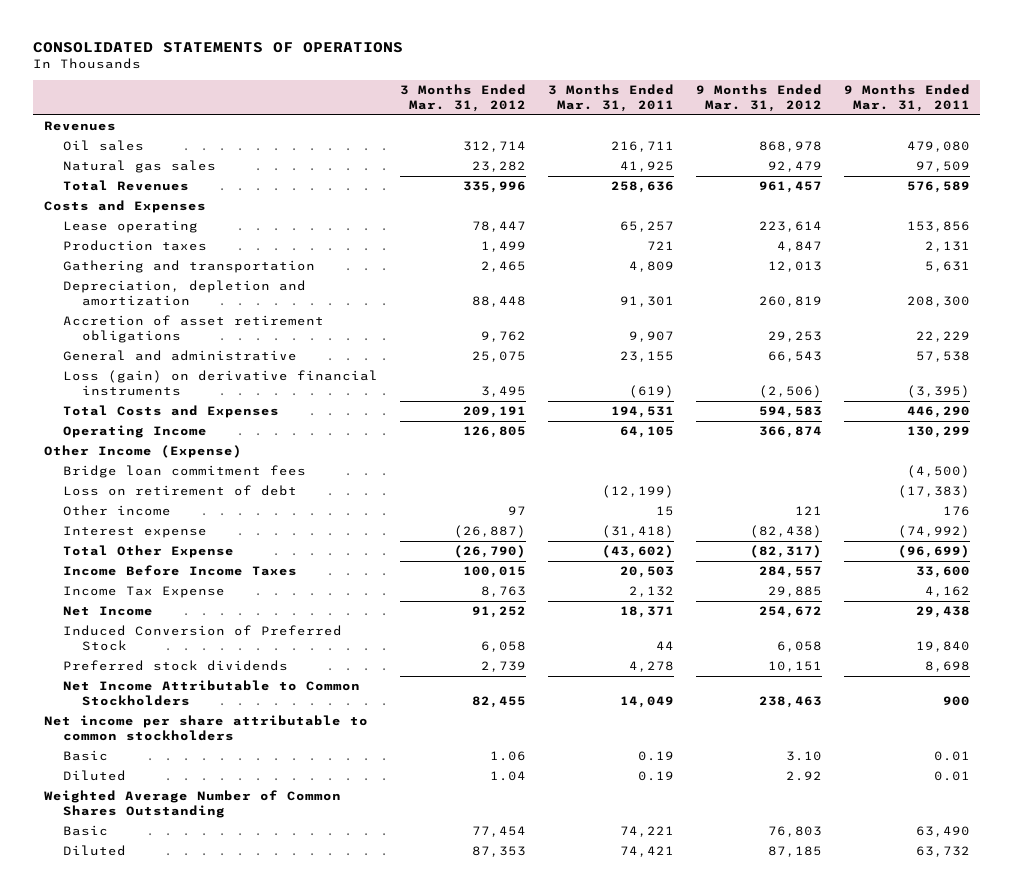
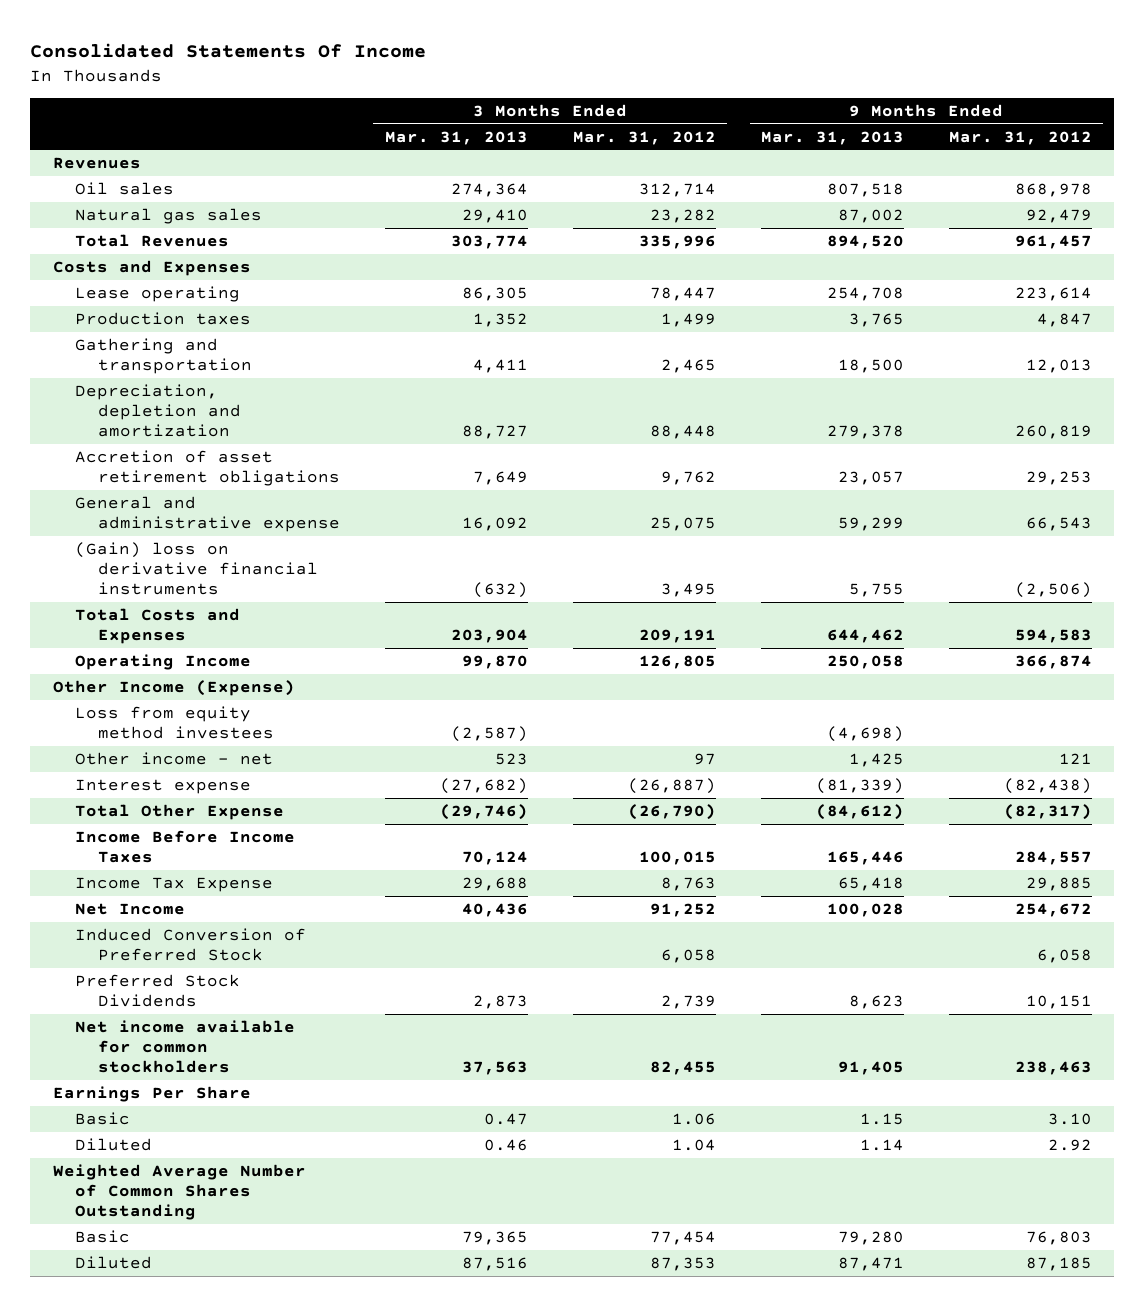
- CONSOLIDATED STATEMENTS OF OPERATIONS
+ Consolidated Statements Of Income
- | 3 Months Ended Mar. 31, 2012 | 3 Months Ended Mar. 31, 2011 | 9 Months Ended Mar. 31, 2012 | 9 Months Ended Mar. 31, 2011
+ | 3 Months Ended Mar. 31, 2013 | 3 Months Ended Mar. 31, 2012 | 9 Months Ended Mar. 31, 2013 | 9 Months Ended Mar. 31, 2012
- General and administrative | 25,075 | 23,155 | 66,543 | 57,538
- Loss (gain) on derivative financial instruments | 3,495 | (619) | (2,506) | (3,395)
+ General and administrative expense | 16,092 | 25,075 | 59,299 | 66,543
+ (Gain) loss on derivative financial instruments | (632) | 3,495 | 5,755 | (2,506)
- Bridge loan commitment fees | | | | (4,500)
- Loss on retirement of debt | | (12,199) | | (17,383)
- Other income | 97 | 15 | 121 | 176
+ Loss from equity method investees | (2,587) | | (4,698) |
+ Other income - net | 523 | 97 | 1,425 | 121
- Preferred stock dividends | 2,739 | 4,278 | 10,151 | 8,698
- Net Income Attributable to Common Stockholders | 82,455 | 14,049 | 238,463 | 900
- Net income per share attributable to common stockholders
+ Preferred Stock Dividends | 2,873 | 2,739 | 8,623 | 10,151
+ Net income available for common stockholders | 37,563 | 82,455 | 91,405 | 238,463
+ Earnings Per Share

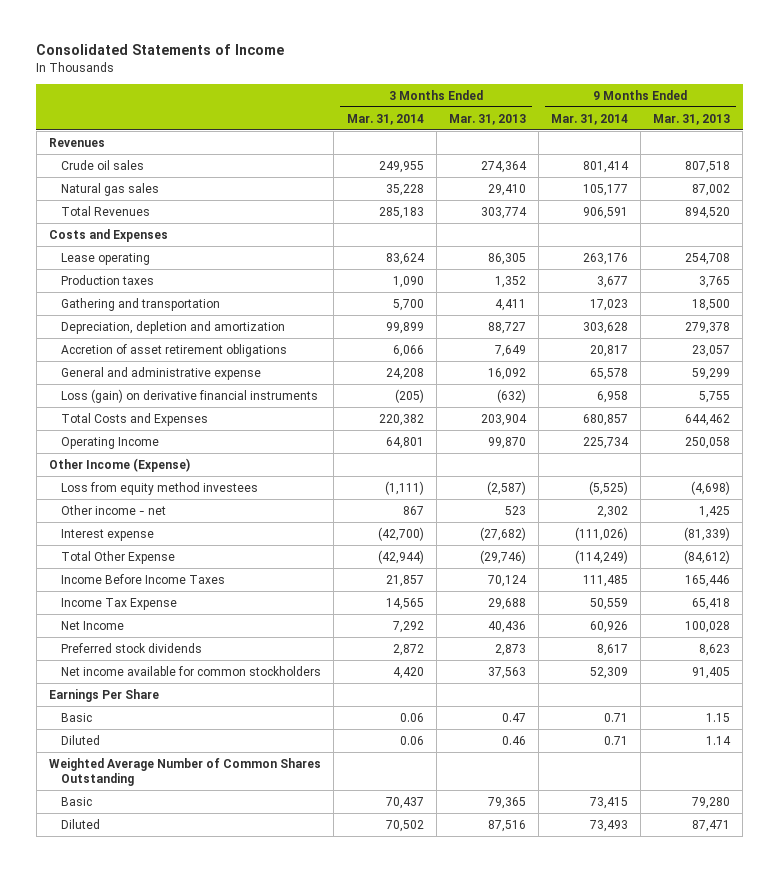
- Consolidated Statements Of Income
+ Consolidated Statements of Income
- | 3 Months Ended Mar. 31, 2013 | 3 Months Ended Mar. 31, 2012 | 9 Months Ended Mar. 31, 2013 | 9 Months Ended Mar. 31, 2012
+ | 3 Months Ended Mar. 31, 2014 | 3 Months Ended Mar. 31, 2013 | 9 Months Ended Mar. 31, 2014 | 9 Months Ended Mar. 31, 2013
- Oil sales | 274,364 | 312,714 | 807,518 | 868,978
+ Crude oil sales | 249,955 | 274,364 | 801,414 | 807,518
- (Gain) loss on derivative financial instruments | (632) | 3,495 | 5,755 | (2,506)
+ Loss (gain) on derivative financial instruments | (205) | (632) | 6,958 | 5,755
- Induced Conversion of Preferred Stock | | 6,058 | | 6,058
- Preferred Stock Dividends | 2,873 | 2,739 | 8,623 | 10,151
+ Preferred stock dividends | 2,872 | 2,873 | 8,617 | 8,623

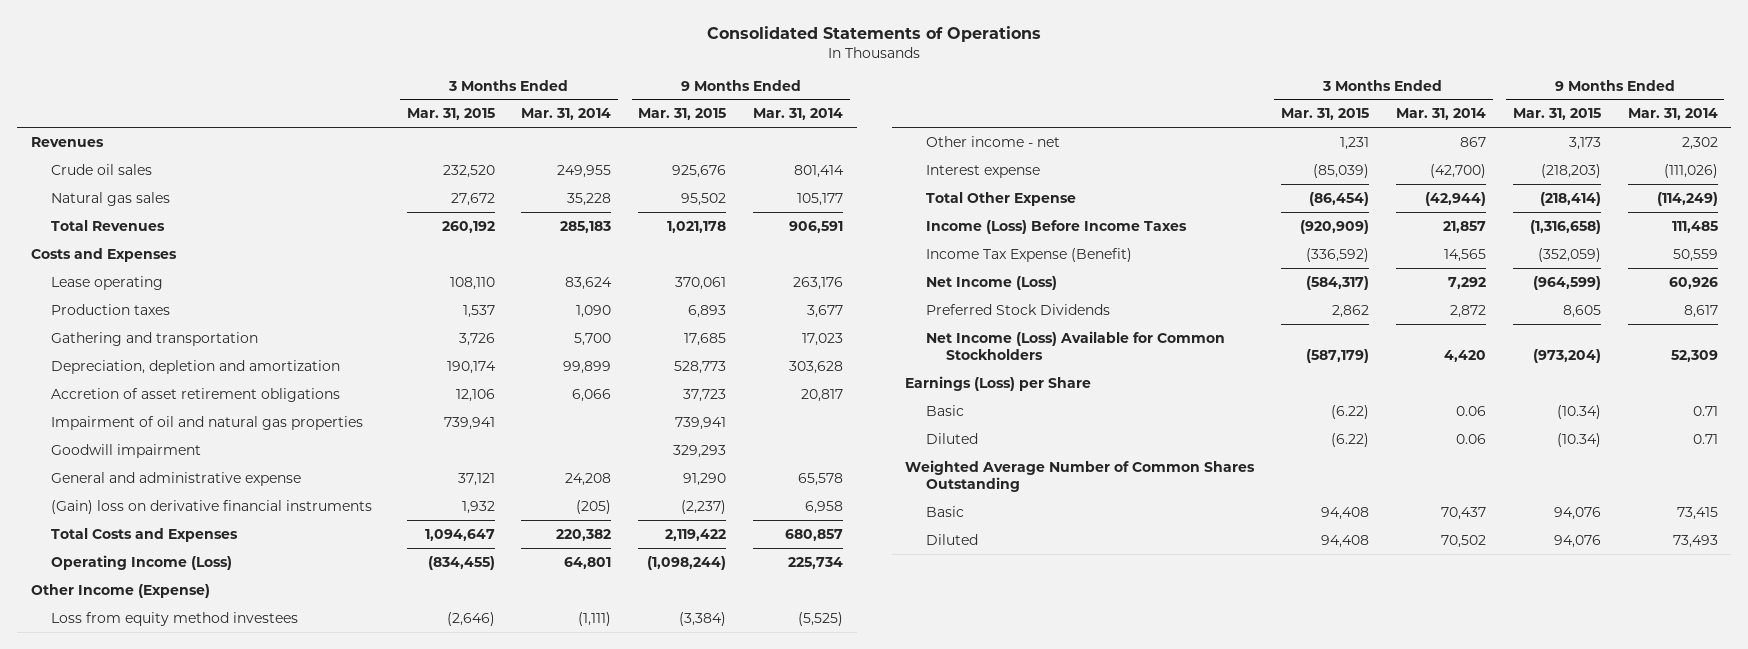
- Consolidated Statements of Income
+ Consolidated Statements of Operations
- | 3 Months Ended Mar. 31, 2014 | 3 Months Ended Mar. 31, 2013 | 9 Months Ended Mar. 31, 2014 | 9 Months Ended Mar. 31, 2013
+ | 3 Months Ended Mar. 31, 2015 | 3 Months Ended Mar. 31, 2014 | 9 Months Ended Mar. 31, 2015 | 9 Months Ended Mar. 31, 2014
+ Impairment of oil and natural gas properties | 739,941 | | 739,941 |
+ Goodwill impairment | | | 329,293 |
- Loss (gain) on derivative financial instruments | (205) | (632) | 6,958 | 5,755
+ (Gain) loss on derivative financial instruments | 1,932 | (205) | (2,237) | 6,958
- Operating Income | 64,801 | 99,870 | 225,734 | 250,058
+ Operating Income (Loss) | (834,455) | 64,801 | (1,098,244) | 225,734
- Income Before Income Taxes | 21,857 | 70,124 | 111,485 | 165,446
- Income Tax Expense | 14,565 | 29,688 | 50,559 | 65,418
- Net Income | 7,292 | 40,436 | 60,926 | 100,028
- Preferred stock dividends | 2,872 | 2,873 | 8,617 | 8,623
- Net income available for common stockholders | 4,420 | 37,563 | 52,309 | 91,405
- Earnings Per Share
+ Income (Loss) Before Income Taxes | (920,909) | 21,857 | (1,316,658) | 111,485
+ Income Tax Expense (Benefit) | (336,592) | 14,565 | (352,059) | 50,559
+ Net Income (Loss) | (584,317) | 7,292 | (964,599) | 60,926
+ Preferred Stock Dividends | 2,862 | 2,872 | 8,605 | 8,617
+ Net Income (Loss) Available for Common Stockholders | (587,179) | 4,420 | (973,204) | 52,309
+ Earnings (Loss) per Share

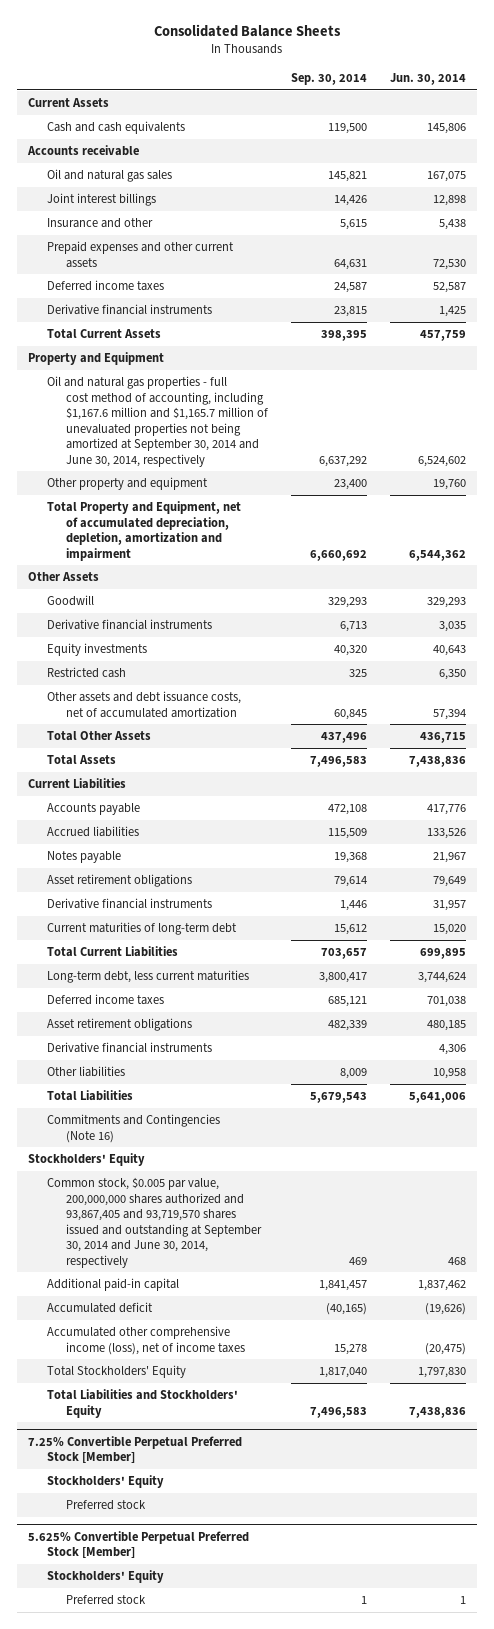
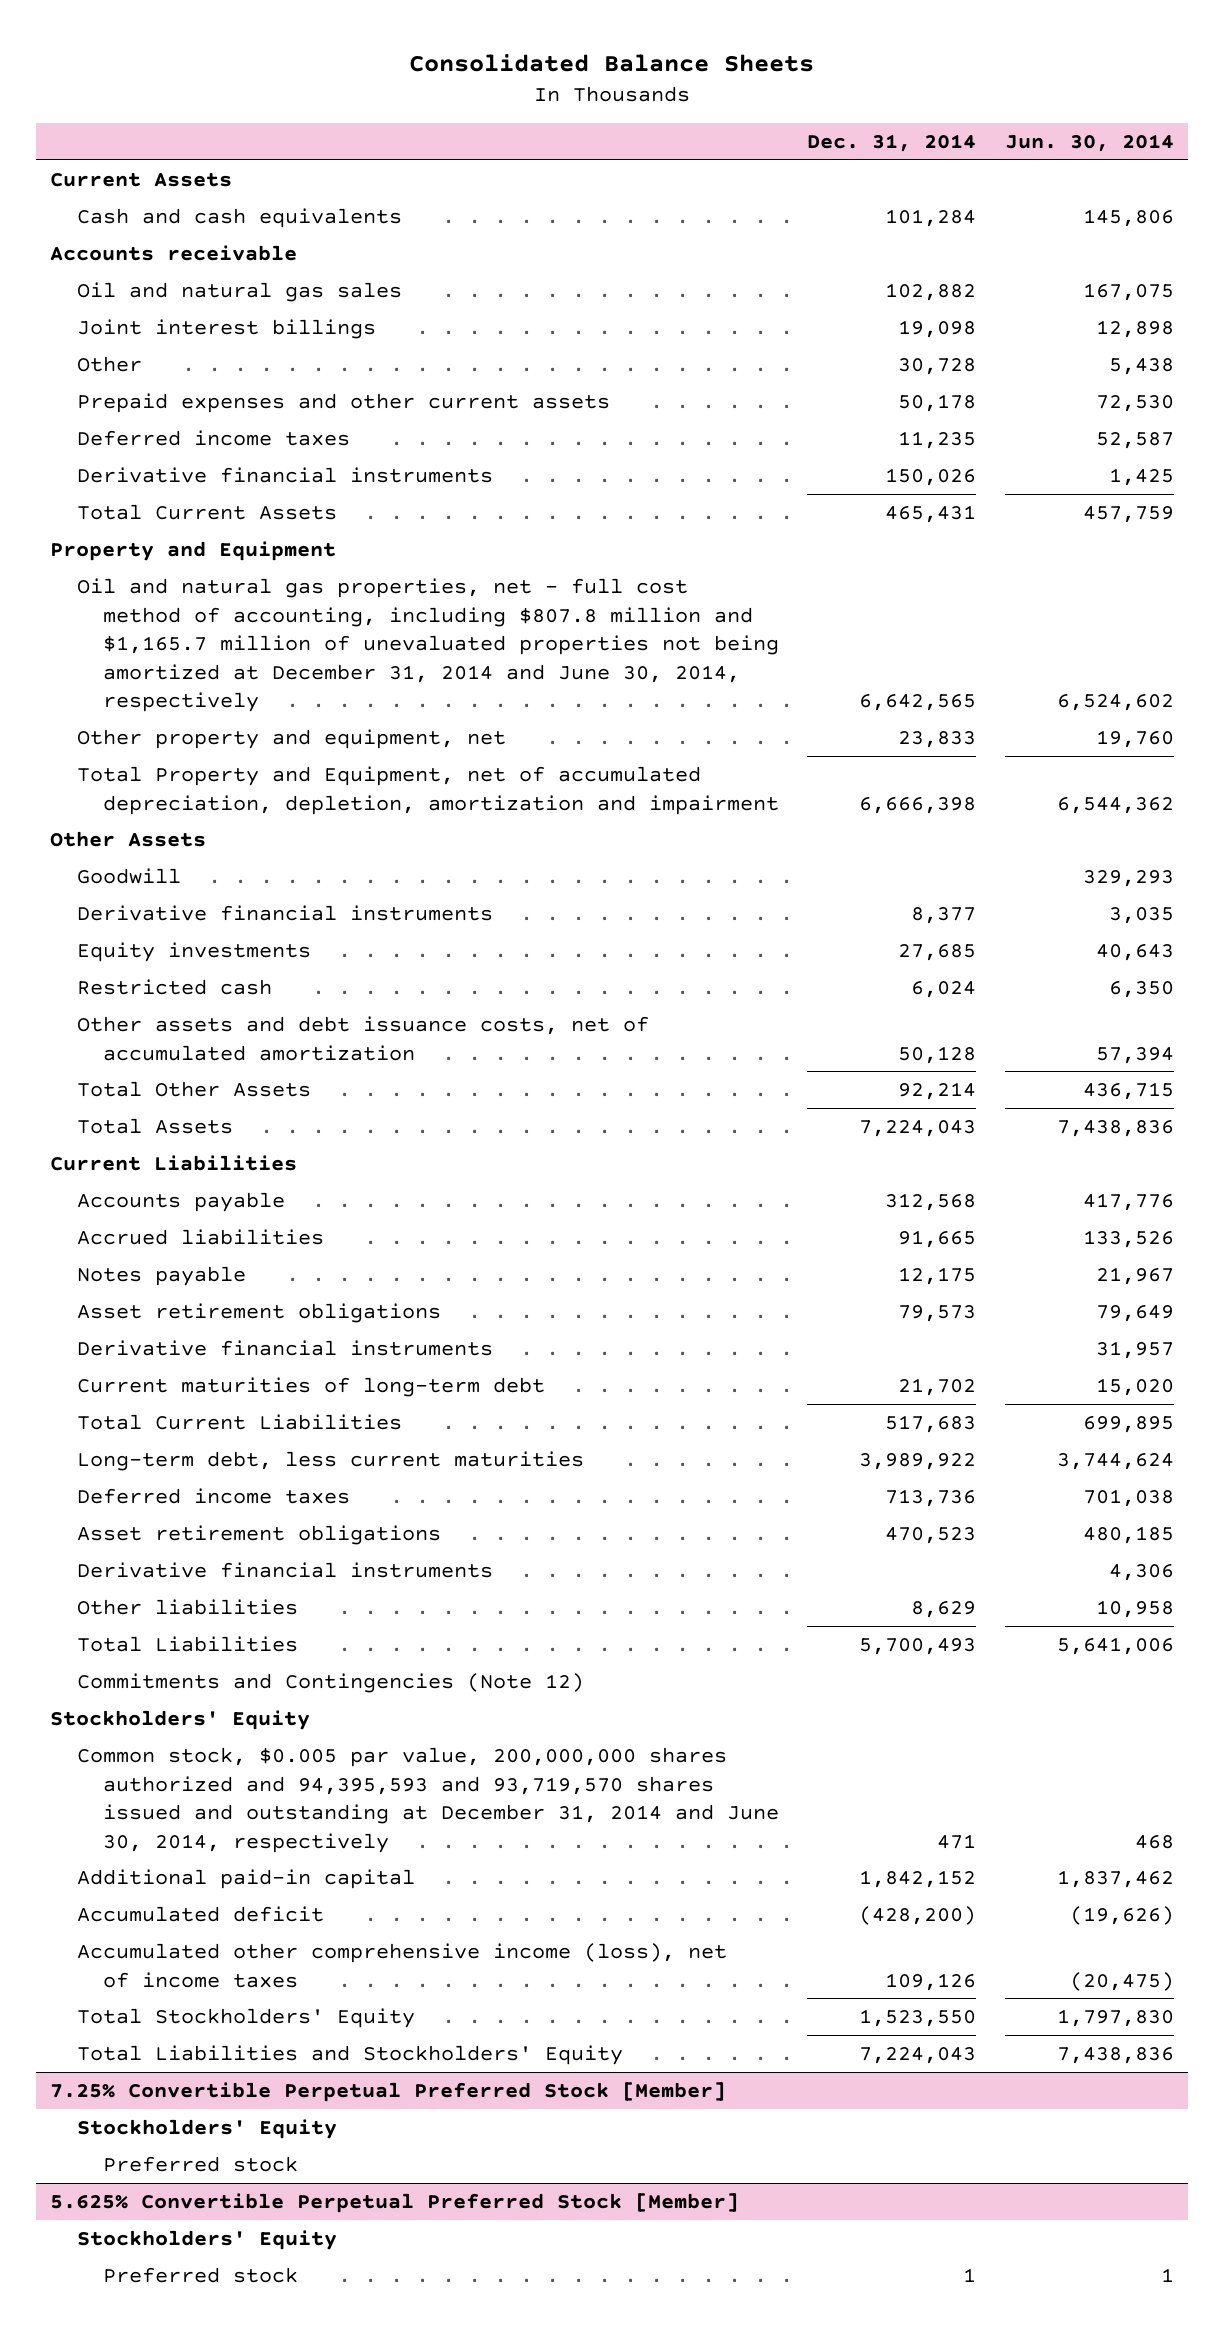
- | Sep. 30, 2014 | Jun. 30, 2014
+ | Dec. 31, 2014 | Jun. 30, 2014
- Insurance and other | 5,615 | 5,438
+ Other | 30,728 | 5,438
- Oil and natural gas properties - full cost method of accounting, including $1,167.6 million and $1,165.7 million of unevaluated properties not being amortized at September 30, 2014 and June 30, 2014, respectively | 6,637,292 | 6,524,602
- Other property and equipment | 23,400 | 19,760
+ Oil and natural gas properties, net - full cost method of accounting, including $807.8 million and $1,165.7 million of unevaluated properties not being amortized at December 31, 2014 and June 30, 2014, respectively | 6,642,565 | 6,524,602
+ Other property and equipment, net | 23,833 | 19,760
- Commitments and Contingencies (Note 16)
+ Commitments and Contingencies (Note 12)
- Common stock, $0.005 par value, 200,000,000 shares authorized and 93,867,405 and 93,719,570 shares issued and outstanding at September 30, 2014 and June 30, 2014, respectively | 469 | 468
+ Common stock, $0.005 par value, 200,000,000 shares authorized and 94,395,593 and 93,719,570 shares issued and outstanding at December 31, 2014 and June 30, 2014, respectively | 471 | 468

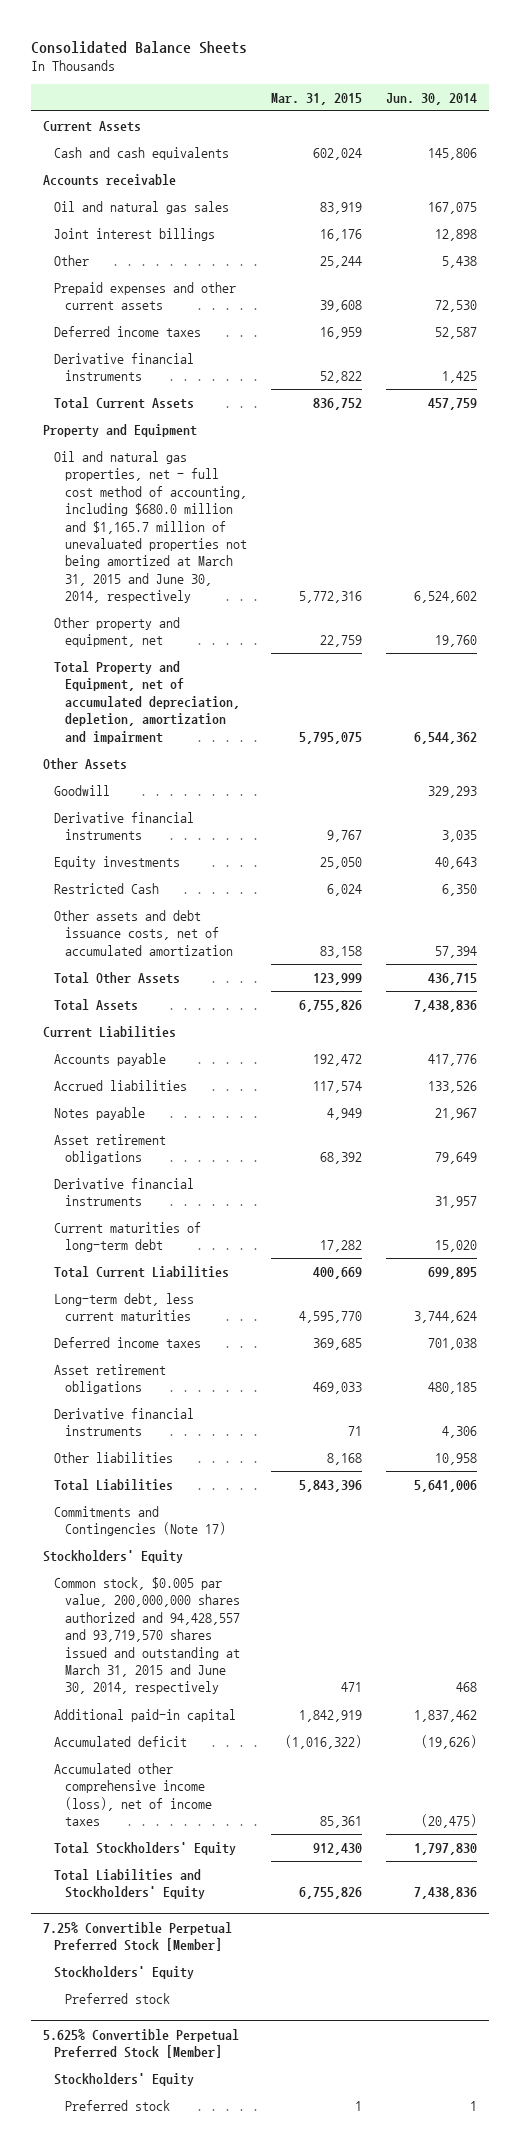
- | Dec. 31, 2014 | Jun. 30, 2014
+ | Mar. 31, 2015 | Jun. 30, 2014
- Oil and natural gas properties, net - full cost method of accounting, including $807.8 million and $1,165.7 million of unevaluated properties not being amortized at December 31, 2014 and June 30, 2014, respectively | 6,642,565 | 6,524,602
+ Oil and natural gas properties, net - full cost method of accounting, including $680.0 million and $1,165.7 million of unevaluated properties not being amortized at March 31, 2015 and June 30, 2014, respectively | 5,772,316 | 6,524,602
- Restricted cash | 6,024 | 6,350
+ Restricted Cash | 6,024 | 6,350
- Commitments and Contingencies (Note 12)
+ Commitments and Contingencies (Note 17)
- Common stock, $0.005 par value, 200,000,000 shares authorized and 94,395,593 and 93,719,570 shares issued and outstanding at December 31, 2014 and June 30, 2014, respectively | 471 | 468
+ Common stock, $0.005 par value, 200,000,000 shares authorized and 94,428,557 and 93,719,570 shares issued and outstanding at March 31, 2015 and June 30, 2014, respectively | 471 | 468

